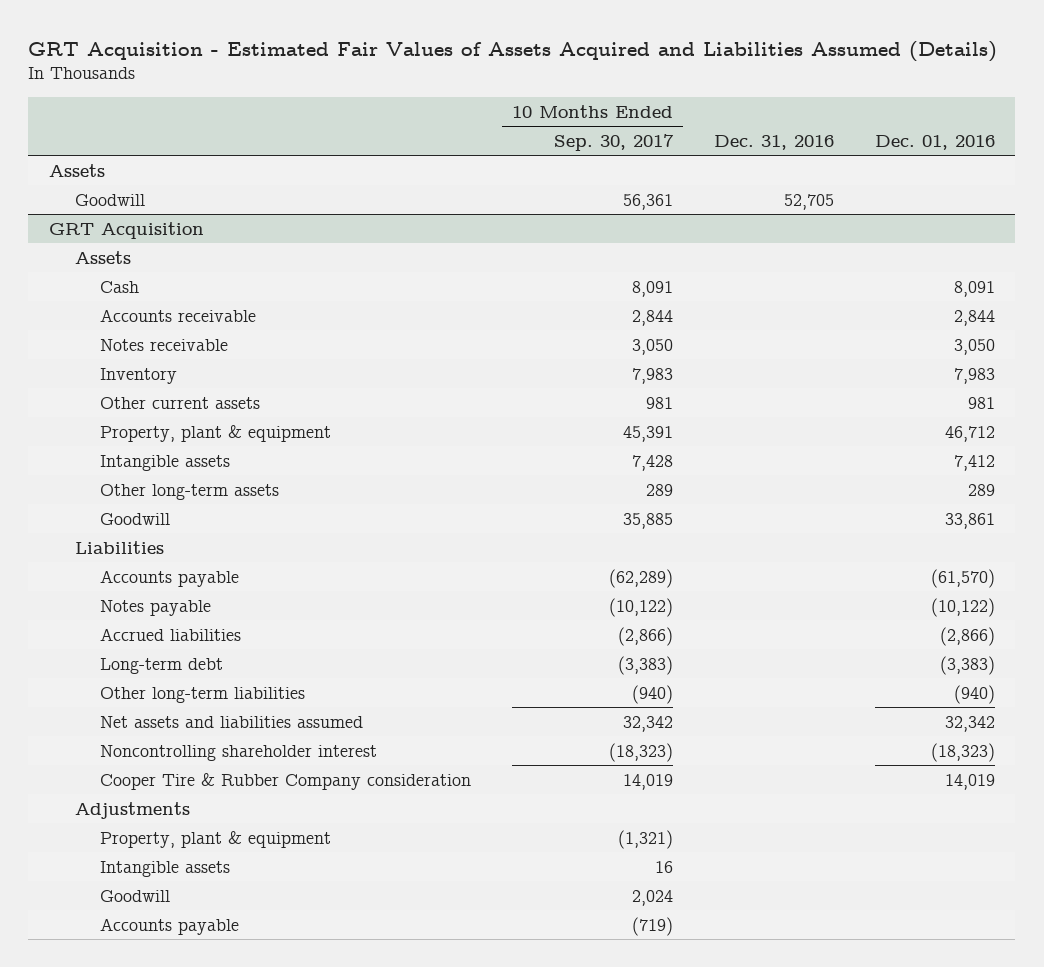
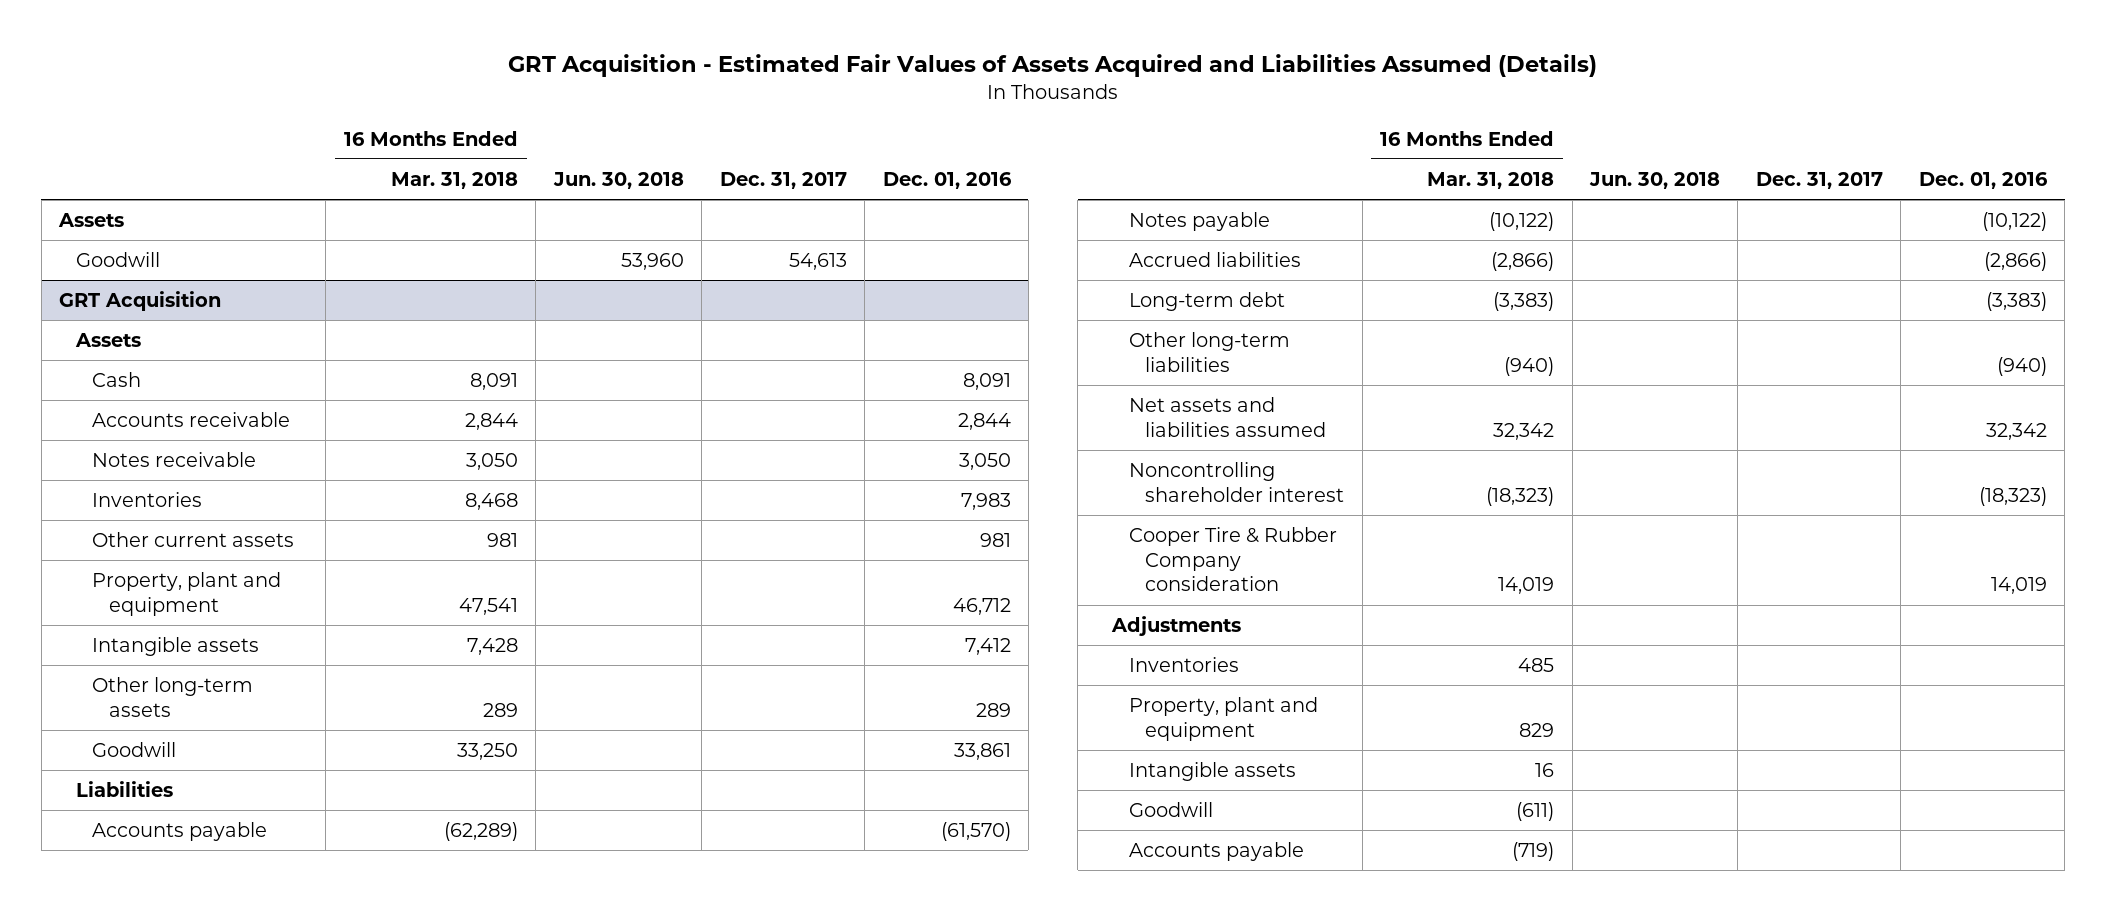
- | 10 Months Ended Sep. 30, 2017 | Dec. 31, 2016 | Dec. 01, 2016
+ | 16 Months Ended Mar. 31, 2018 | Jun. 30, 2018 | Dec. 31, 2017 | Dec. 01, 2016
@ GRT Acquisition
- Inventory | 7,983 | | 7,983
+ Inventories | 8,468 | | | 7,983
- Property, plant & equipment | 45,391 | | 46,712
+ Property, plant and equipment | 47,541 | | | 46,712
- Property, plant & equipment | (1,321) | |
+ Inventories | 485 | | |
+ Property, plant and equipment | 829 | | |

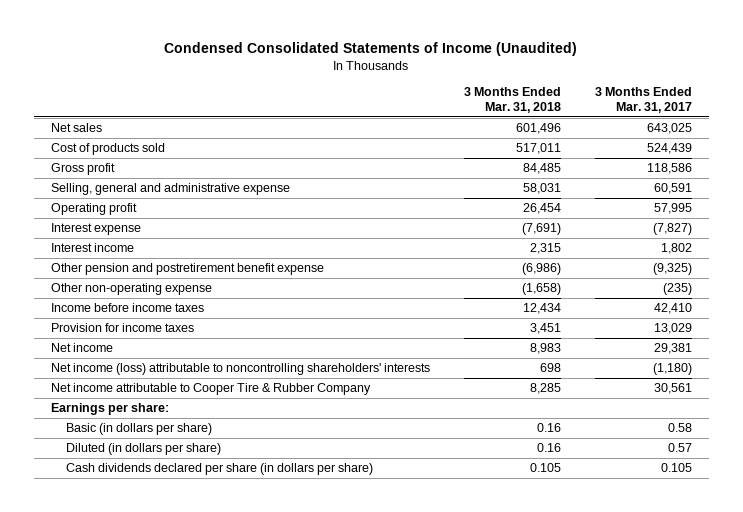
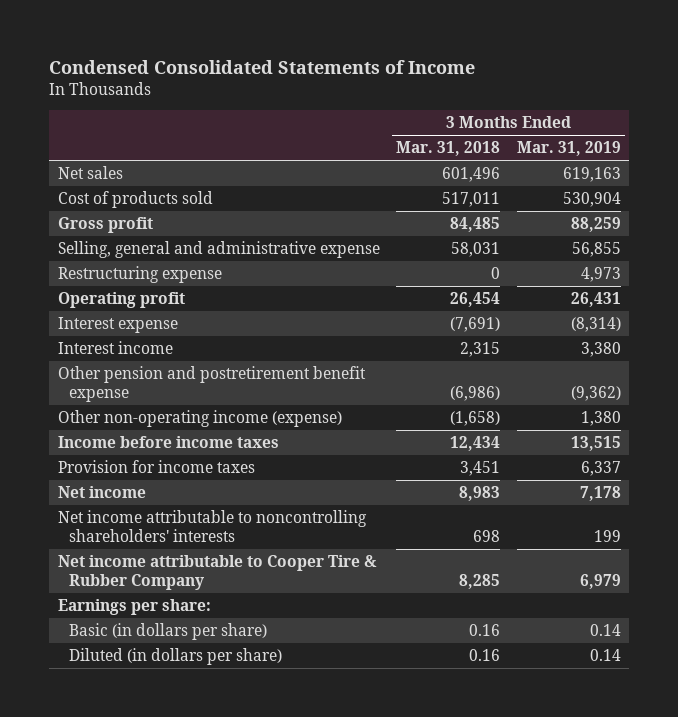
- Condensed Consolidated Statements of Income (Unaudited)
+ Condensed Consolidated Statements of Income
- | 3 Months Ended Mar. 31, 2018 | 3 Months Ended Mar. 31, 2017
+ | 3 Months Ended Mar. 31, 2018 | 3 Months Ended Mar. 31, 2019
+ Restructuring expense | 0 | 4,973
- Other non-operating expense | (1,658) | (235)
+ Other non-operating income (expense) | (1,658) | 1,380
- Net income (loss) attributable to noncontrolling shareholders' interests | 698 | (1,180)
+ Net income attributable to noncontrolling shareholders' interests | 698 | 199
- Cash dividends declared per share (in dollars per share) | 0.105 | 0.105

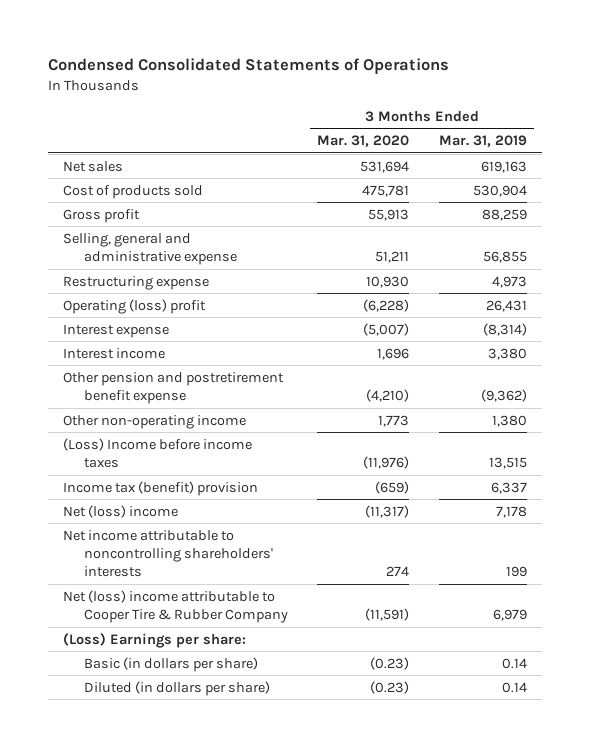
- Condensed Consolidated Statements of Income
+ Condensed Consolidated Statements of Operations
- | 3 Months Ended Mar. 31, 2018 | 3 Months Ended Mar. 31, 2019
+ | 3 Months Ended Mar. 31, 2020 | 3 Months Ended Mar. 31, 2019
- Operating profit | 26,454 | 26,431
+ Operating (loss) profit | (6,228) | 26,431
- Other non-operating income (expense) | (1,658) | 1,380
- Income before income taxes | 12,434 | 13,515
- Provision for income taxes | 3,451 | 6,337
- Net income | 8,983 | 7,178
+ Other non-operating income | 1,773 | 1,380
+ (Loss) Income before income taxes | (11,976) | 13,515
+ Income tax (benefit) provision | (659) | 6,337
+ Net (loss) income | (11,317) | 7,178
- Net income attributable to Cooper Tire & Rubber Company | 8,285 | 6,979
- Earnings per share:
+ Net (loss) income attributable to Cooper Tire & Rubber Company | (11,591) | 6,979
+ (Loss) Earnings per share:

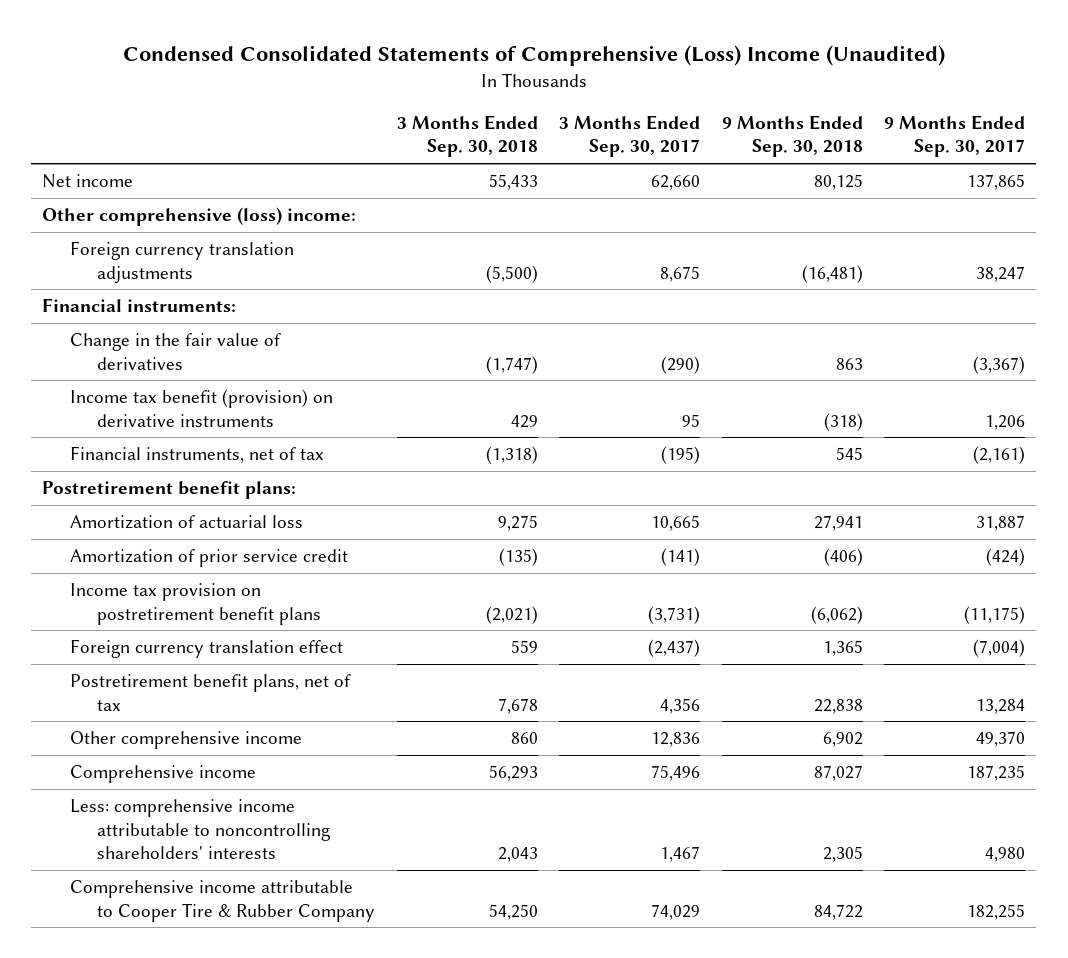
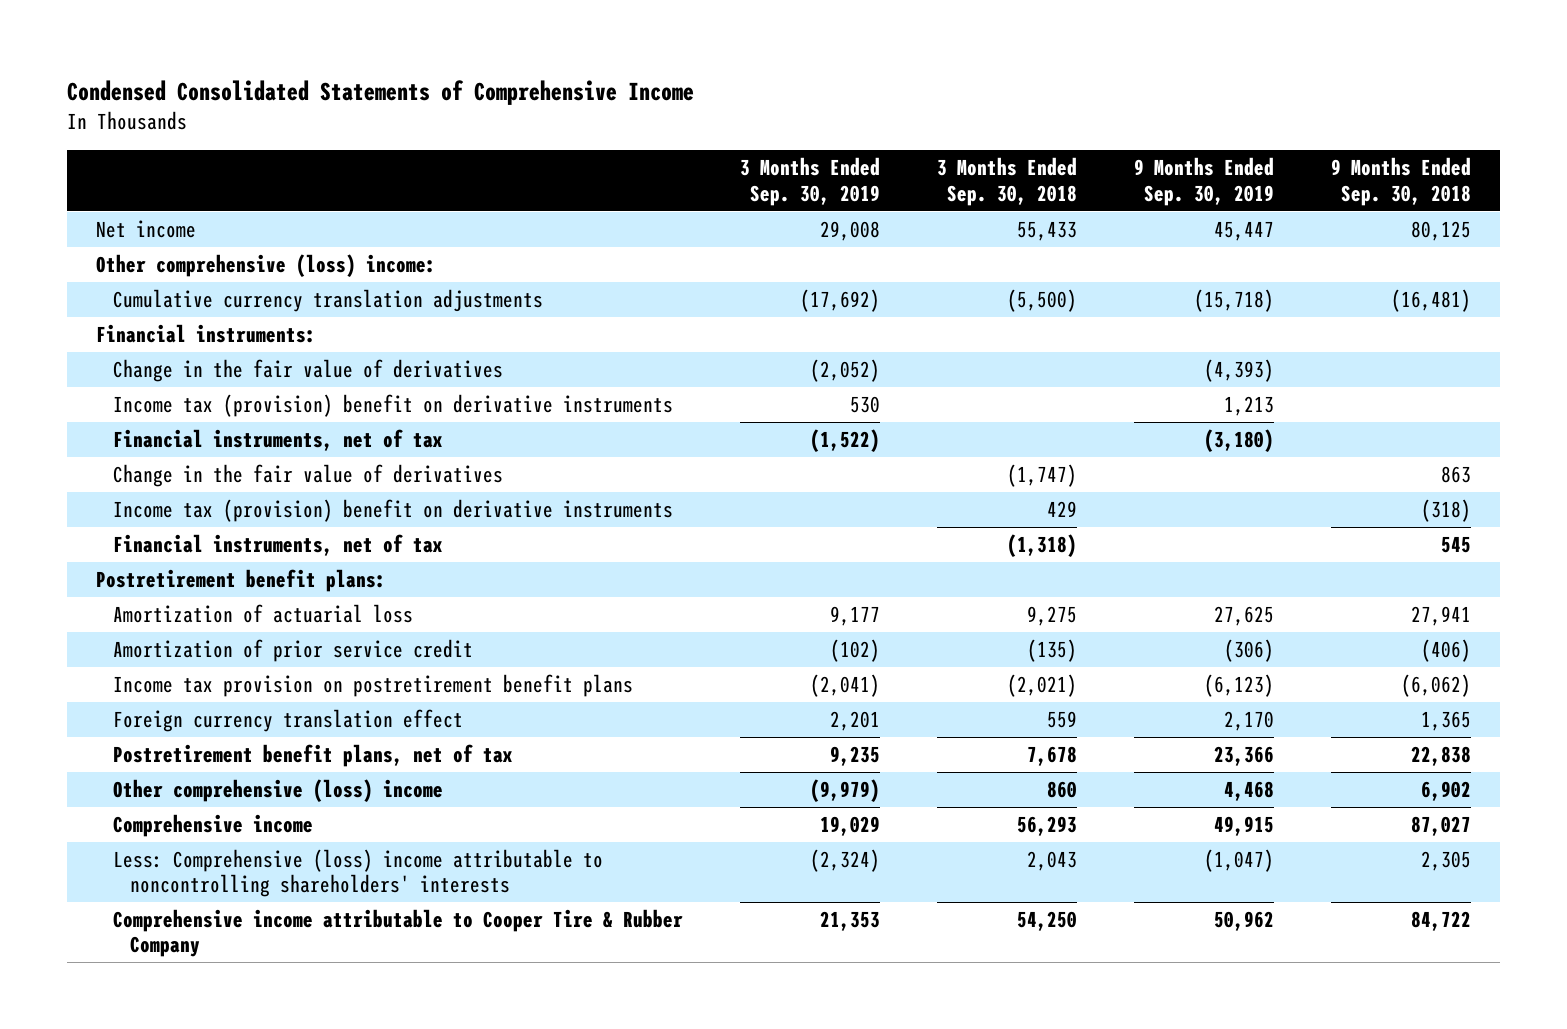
- Condensed Consolidated Statements of Comprehensive (Loss) Income (Unaudited)
+ Condensed Consolidated Statements of Comprehensive Income
- | 3 Months Ended Sep. 30, 2018 | 3 Months Ended Sep. 30, 2017 | 9 Months Ended Sep. 30, 2018 | 9 Months Ended Sep. 30, 2017
+ | 3 Months Ended Sep. 30, 2019 | 3 Months Ended Sep. 30, 2018 | 9 Months Ended Sep. 30, 2019 | 9 Months Ended Sep. 30, 2018
- Foreign currency translation adjustments | (5,500) | 8,675 | (16,481) | 38,247
+ Cumulative currency translation adjustments | (17,692) | (5,500) | (15,718) | (16,481)
+ Change in the fair value of derivatives | (2,052) | | (4,393) |
+ Income tax (provision) benefit on derivative instruments | 530 | | 1,213 |
+ Financial instruments, net of tax | (1,522) | | (3,180) |
- Income tax benefit (provision) on derivative instruments | 429 | 95 | (318) | 1,206
+ Income tax (provision) benefit on derivative instruments | | 429 | | (318)
- Other comprehensive income | 860 | 12,836 | 6,902 | 49,370
+ Other comprehensive (loss) income | (9,979) | 860 | 4,468 | 6,902
- Less: comprehensive income attributable to noncontrolling shareholders' interests | 2,043 | 1,467 | 2,305 | 4,980
+ Less: Comprehensive (loss) income attributable to noncontrolling shareholders' interests | (2,324) | 2,043 | (1,047) | 2,305

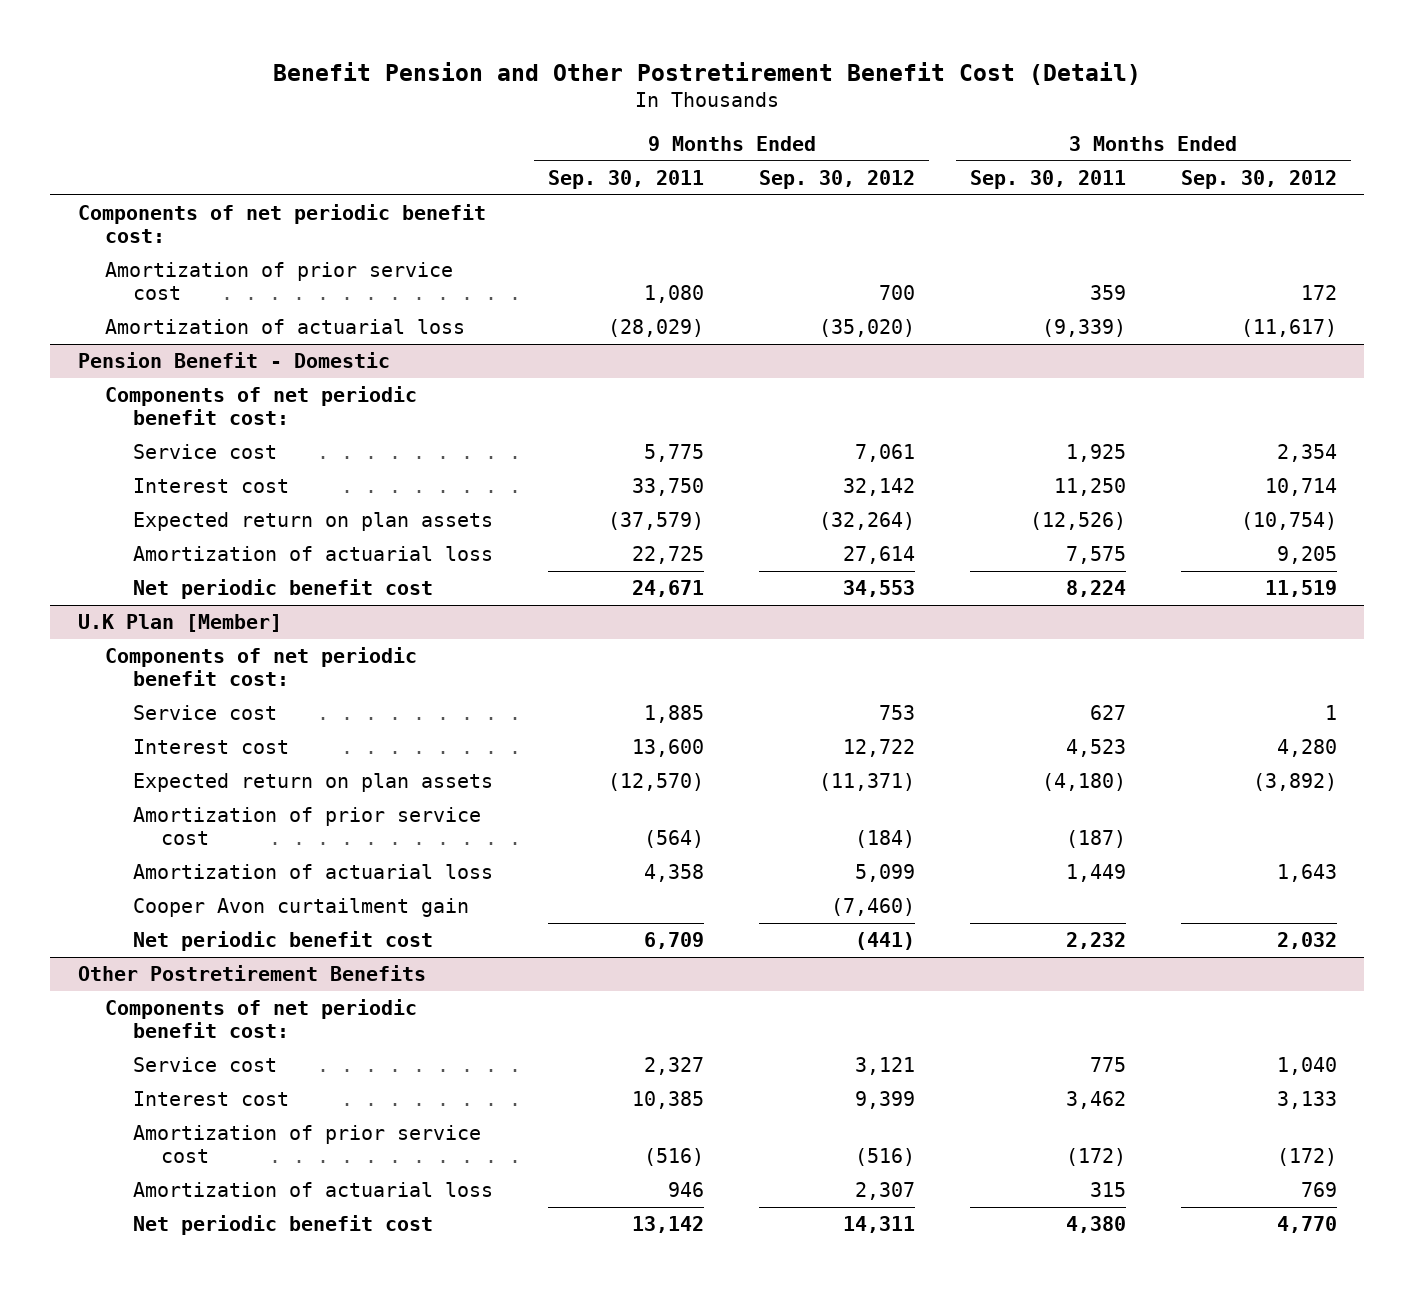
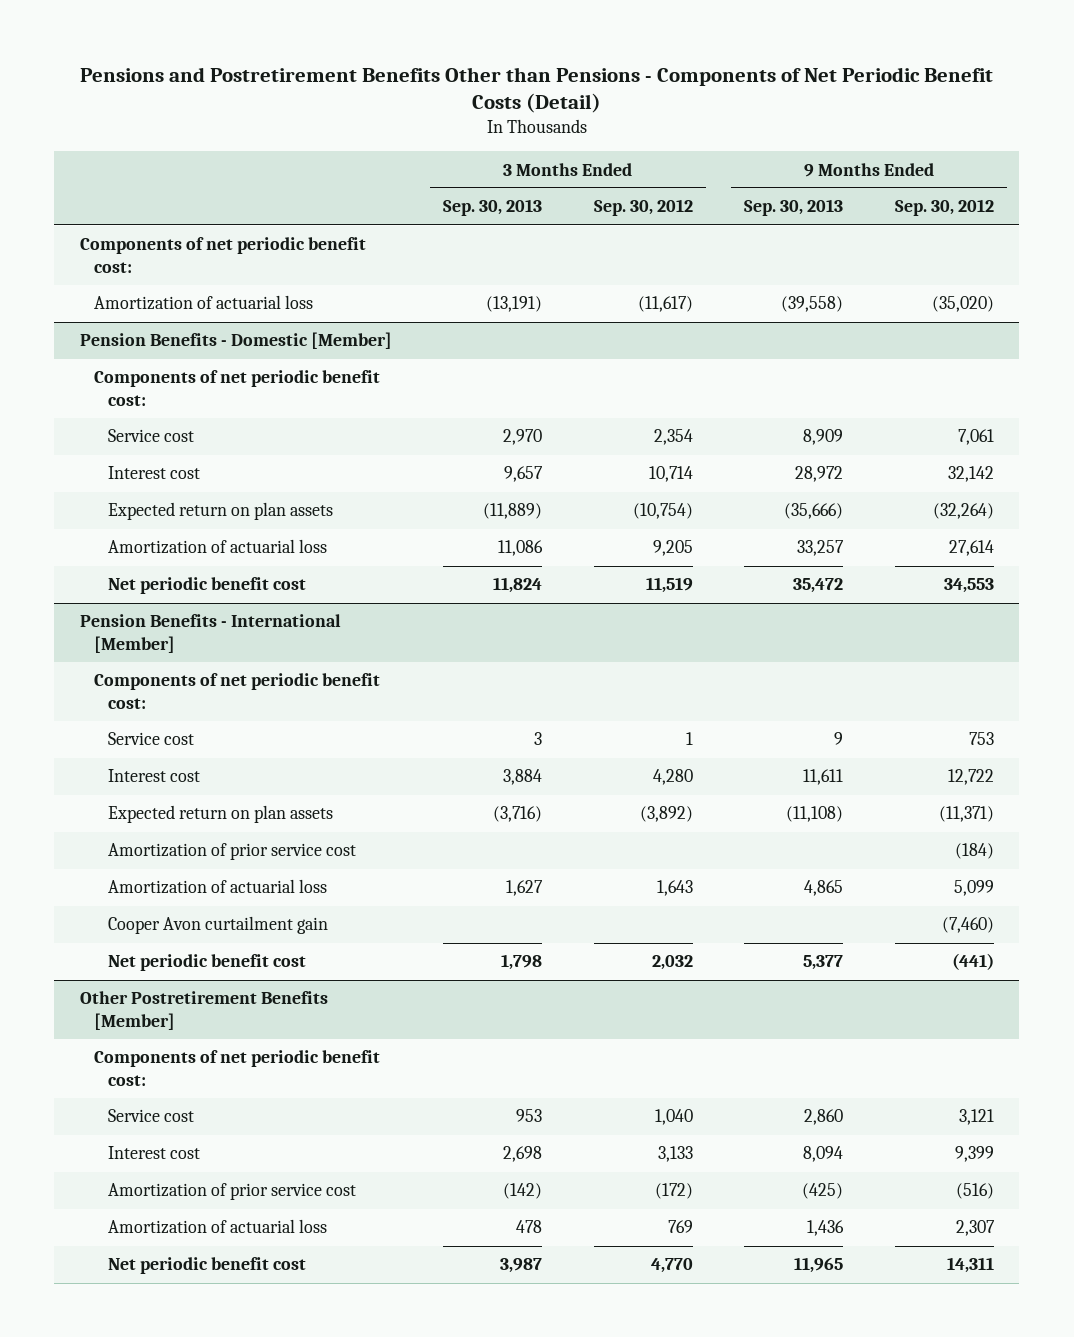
- Benefit Pension and Other Postretirement Benefit Cost (Detail)
+ Pensions and Postretirement Benefits Other than Pensions - Components of Net Periodic Benefit Costs (Detail)
- | 9 Months Ended Sep. 30, 2011 | 9 Months Ended Sep. 30, 2012 | 3 Months Ended Sep. 30, 2011 | 3 Months Ended Sep. 30, 2012
+ | 3 Months Ended Sep. 30, 2013 | 3 Months Ended Sep. 30, 2012 | 9 Months Ended Sep. 30, 2013 | 9 Months Ended Sep. 30, 2012
- Amortization of prior service cost | 1,080 | 700 | 359 | 172
- Pension Benefit - Domestic
+ Pension Benefits - Domestic [Member]
- U.K Plan [Member]
+ Pension Benefits - International [Member]
- Other Postretirement Benefits
+ Other Postretirement Benefits [Member]

